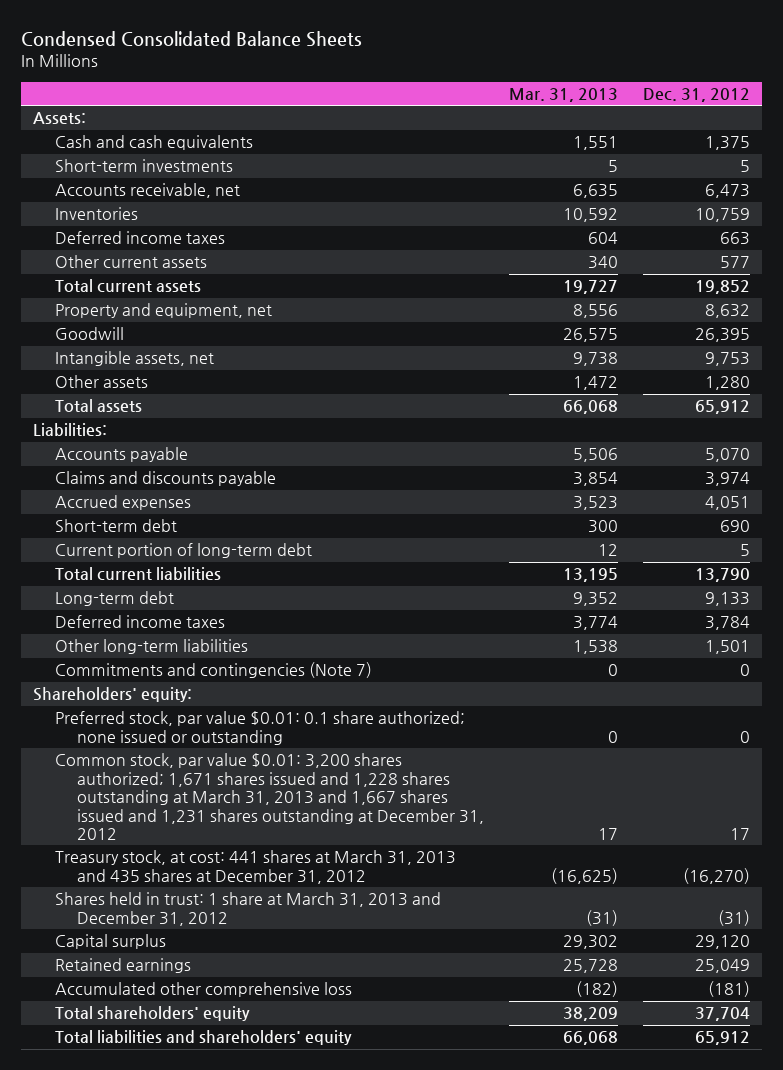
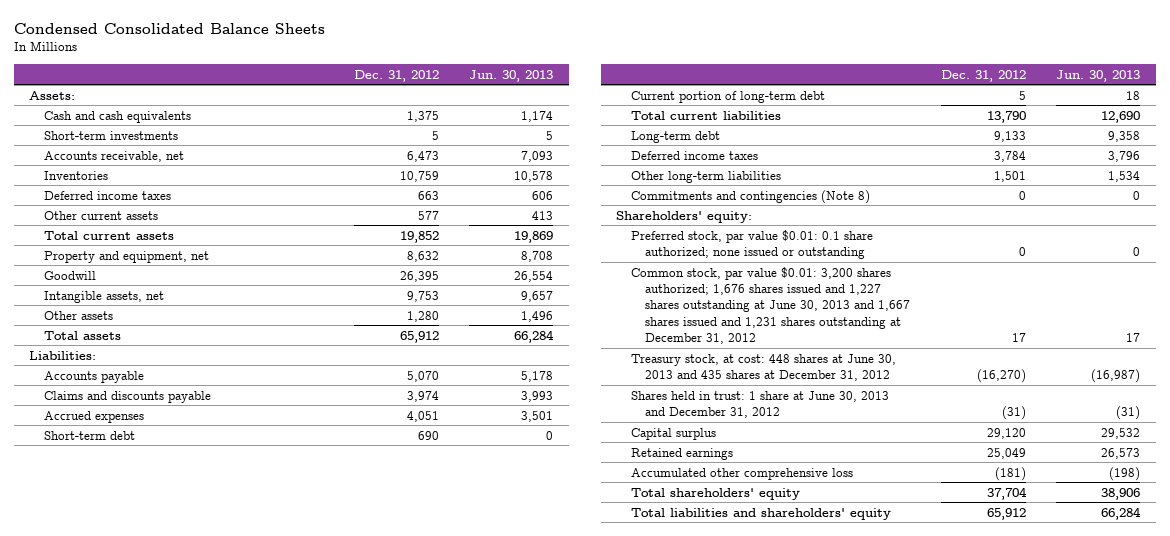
- | Mar. 31, 2013 | Dec. 31, 2012
+ | Dec. 31, 2012 | Jun. 30, 2013
- Commitments and contingencies (Note 7) | 0 | 0
+ Commitments and contingencies (Note 8) | 0 | 0
- Common stock, par value $0.01: 3,200 shares authorized; 1,671 shares issued and 1,228 shares outstanding at March 31, 2013 and 1,667 shares issued and 1,231 shares outstanding at December 31, 2012 | 17 | 17
- Treasury stock, at cost: 441 shares at March 31, 2013 and 435 shares at December 31, 2012 | (16,625) | (16,270)
- Shares held in trust: 1 share at March 31, 2013 and December 31, 2012 | (31) | (31)
+ Common stock, par value $0.01: 3,200 shares authorized; 1,676 shares issued and 1,227 shares outstanding at June 30, 2013 and 1,667 shares issued and 1,231 shares outstanding at December 31, 2012 | 17 | 17
+ Treasury stock, at cost: 448 shares at June 30, 2013 and 435 shares at December 31, 2012 | (16,270) | (16,987)
+ Shares held in trust: 1 share at June 30, 2013 and December 31, 2012 | (31) | (31)

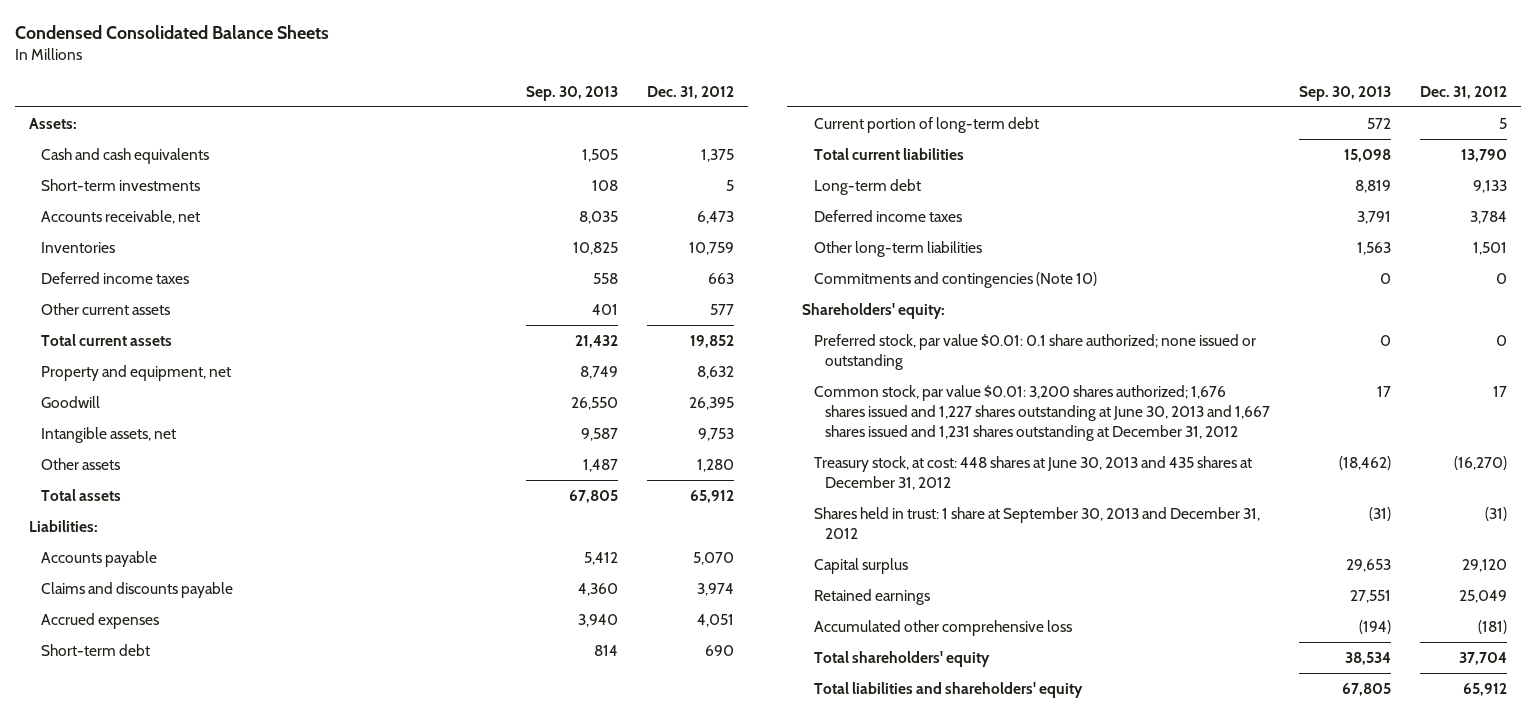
- | Dec. 31, 2012 | Jun. 30, 2013
+ | Sep. 30, 2013 | Dec. 31, 2012
- Commitments and contingencies (Note 8) | 0 | 0
+ Commitments and contingencies (Note 10) | 0 | 0
- Shares held in trust: 1 share at June 30, 2013 and December 31, 2012 | (31) | (31)
+ Shares held in trust: 1 share at September 30, 2013 and December 31, 2012 | (31) | (31)

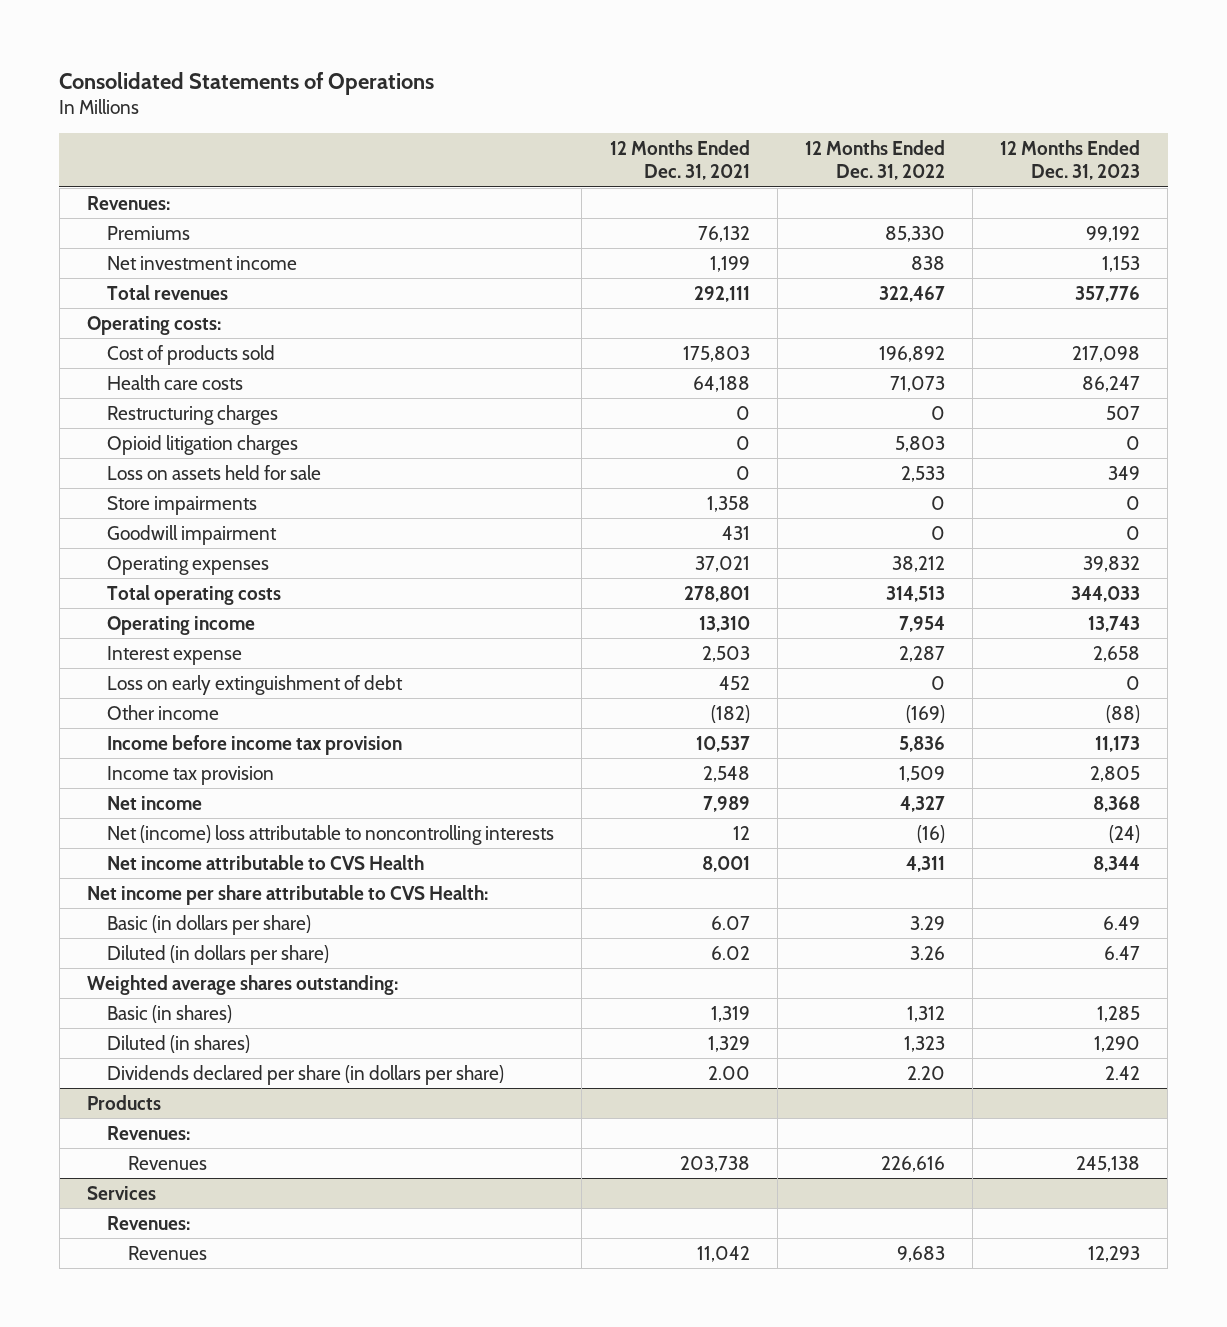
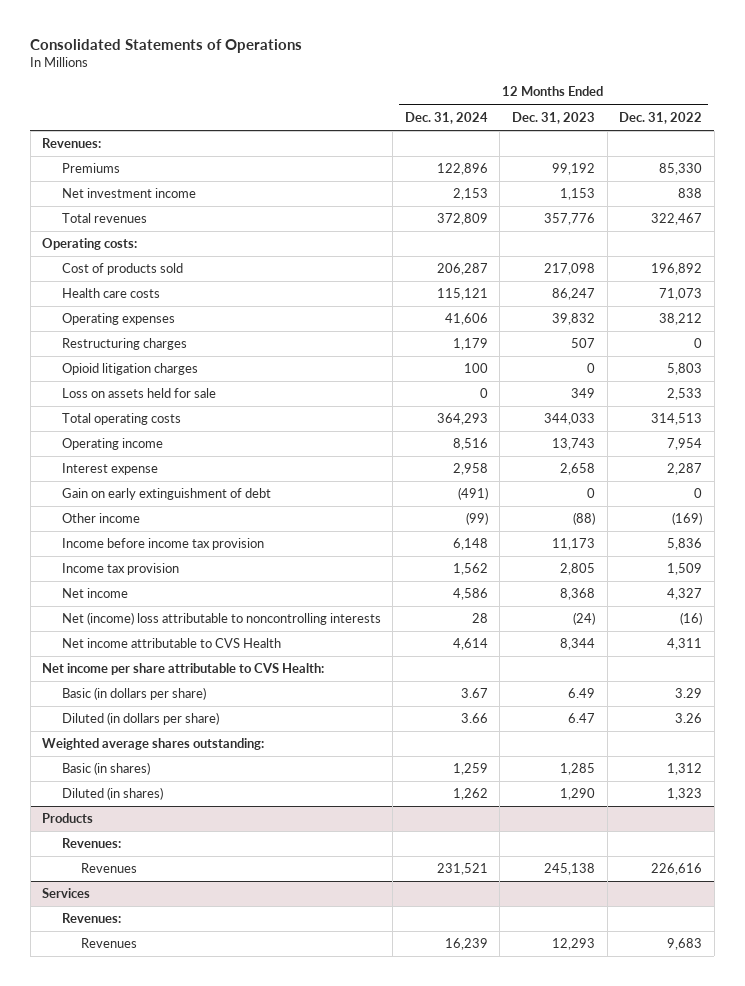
- | 12 Months Ended Dec. 31, 2021 | 12 Months Ended Dec. 31, 2022 | 12 Months Ended Dec. 31, 2023
+ | 12 Months Ended Dec. 31, 2024 | 12 Months Ended Dec. 31, 2023 | 12 Months Ended Dec. 31, 2022
moved up: Operating expenses | 41,606 | 39,832 | 38,212
- Store impairments | 1,358 | 0 | 0
- Goodwill impairment | 431 | 0 | 0
- Loss on early extinguishment of debt | 452 | 0 | 0
+ Gain on early extinguishment of debt | (491) | 0 | 0
- Dividends declared per share (in dollars per share) | 2.00 | 2.20 | 2.42

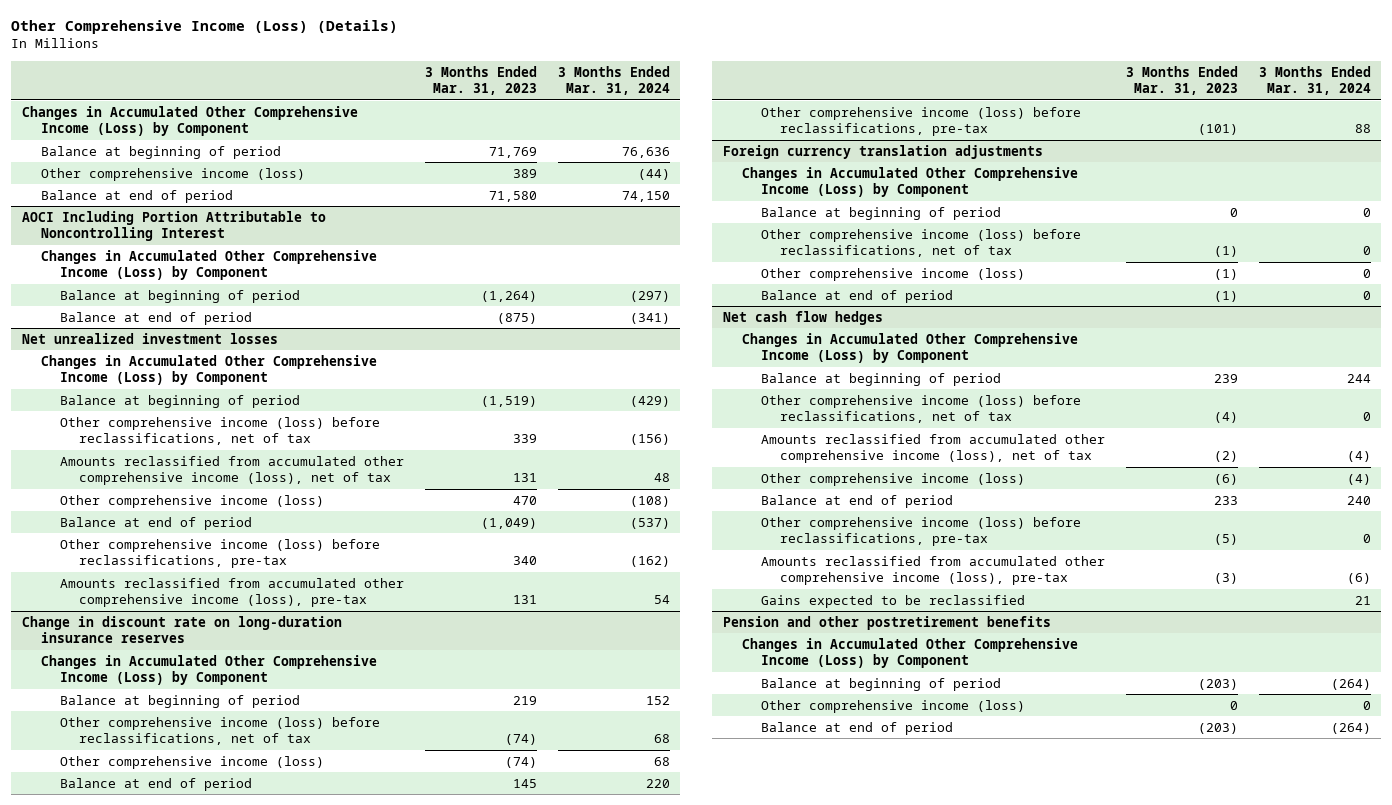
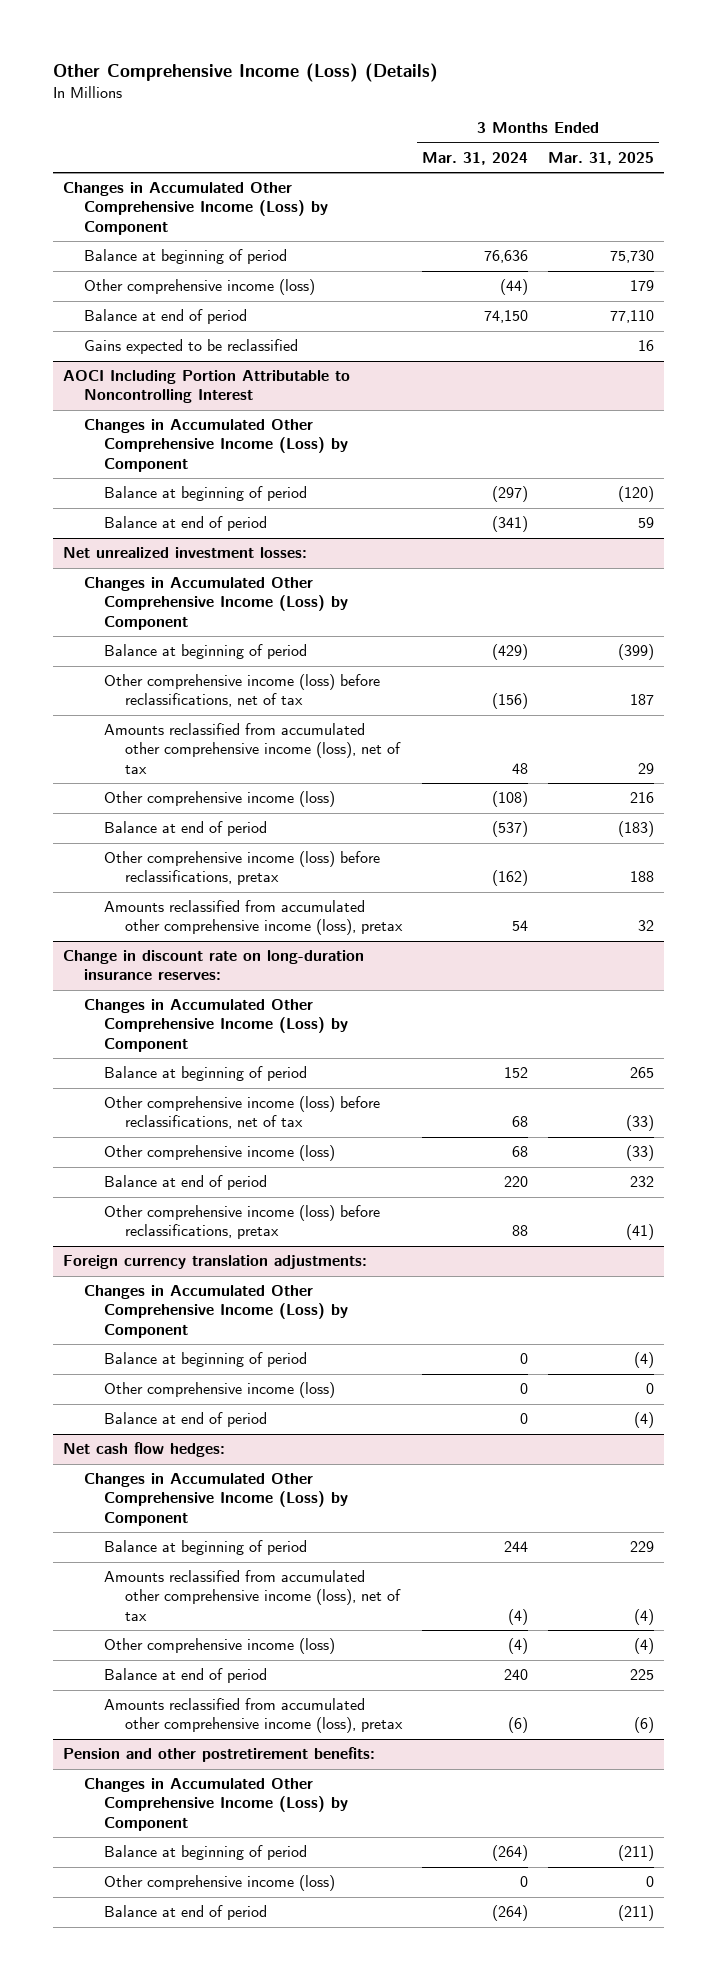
- | 3 Months Ended Mar. 31, 2023 | 3 Months Ended Mar. 31, 2024
+ | 3 Months Ended Mar. 31, 2024 | 3 Months Ended Mar. 31, 2025
+ Gains expected to be reclassified | | 16
- Net unrealized investment losses
+ Net unrealized investment losses:
- Other comprehensive income (loss) before reclassifications, pre-tax | 340 | (162)
- Amounts reclassified from accumulated other comprehensive income (loss), pre-tax | 131 | 54
- Change in discount rate on long-duration insurance reserves
+ Other comprehensive income (loss) before reclassifications, pretax | (162) | 188
+ Amounts reclassified from accumulated other comprehensive income (loss), pretax | 54 | 32
+ Change in discount rate on long-duration insurance reserves:
- Other comprehensive income (loss) before reclassifications, pre-tax | (101) | 88
- Foreign currency translation adjustments
+ Other comprehensive income (loss) before reclassifications, pretax | 88 | (41)
+ Foreign currency translation adjustments:
- Other comprehensive income (loss) before reclassifications, net of tax | (1) | 0
- Net cash flow hedges
+ Net cash flow hedges:
- Other comprehensive income (loss) before reclassifications, net of tax | (4) | 0
- Other comprehensive income (loss) before reclassifications, pre-tax | (5) | 0
- Amounts reclassified from accumulated other comprehensive income (loss), pre-tax | (3) | (6)
- Gains expected to be reclassified | | 21
- Pension and other postretirement benefits
+ Amounts reclassified from accumulated other comprehensive income (loss), pretax | (6) | (6)
+ Pension and other postretirement benefits:

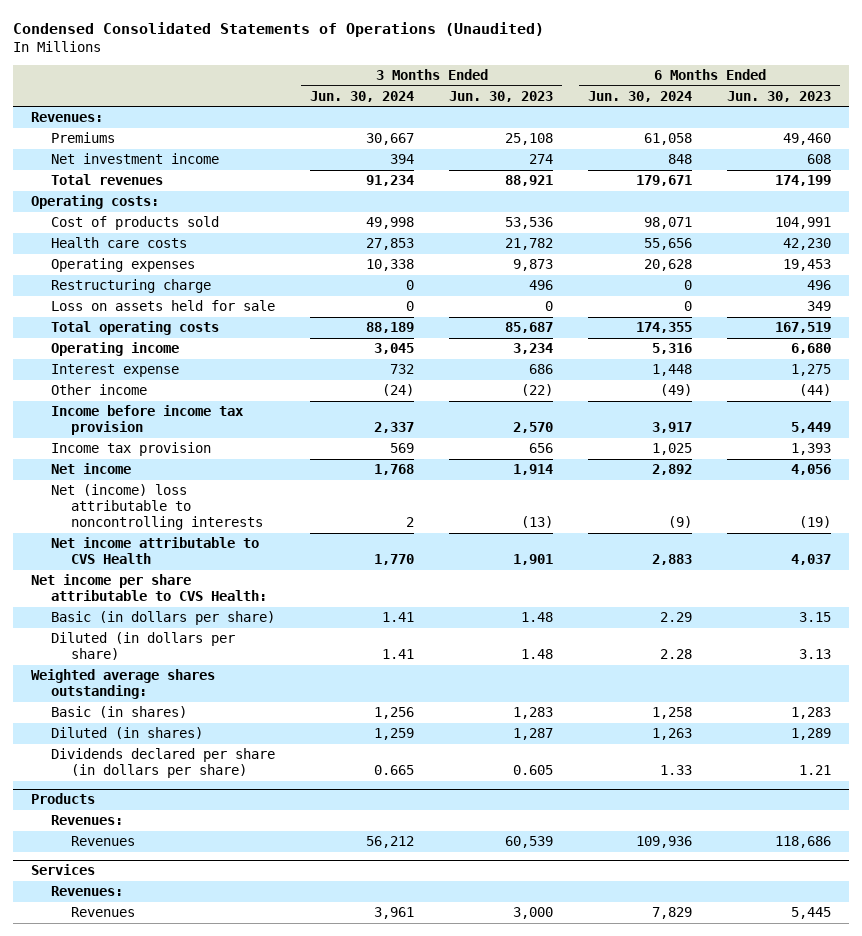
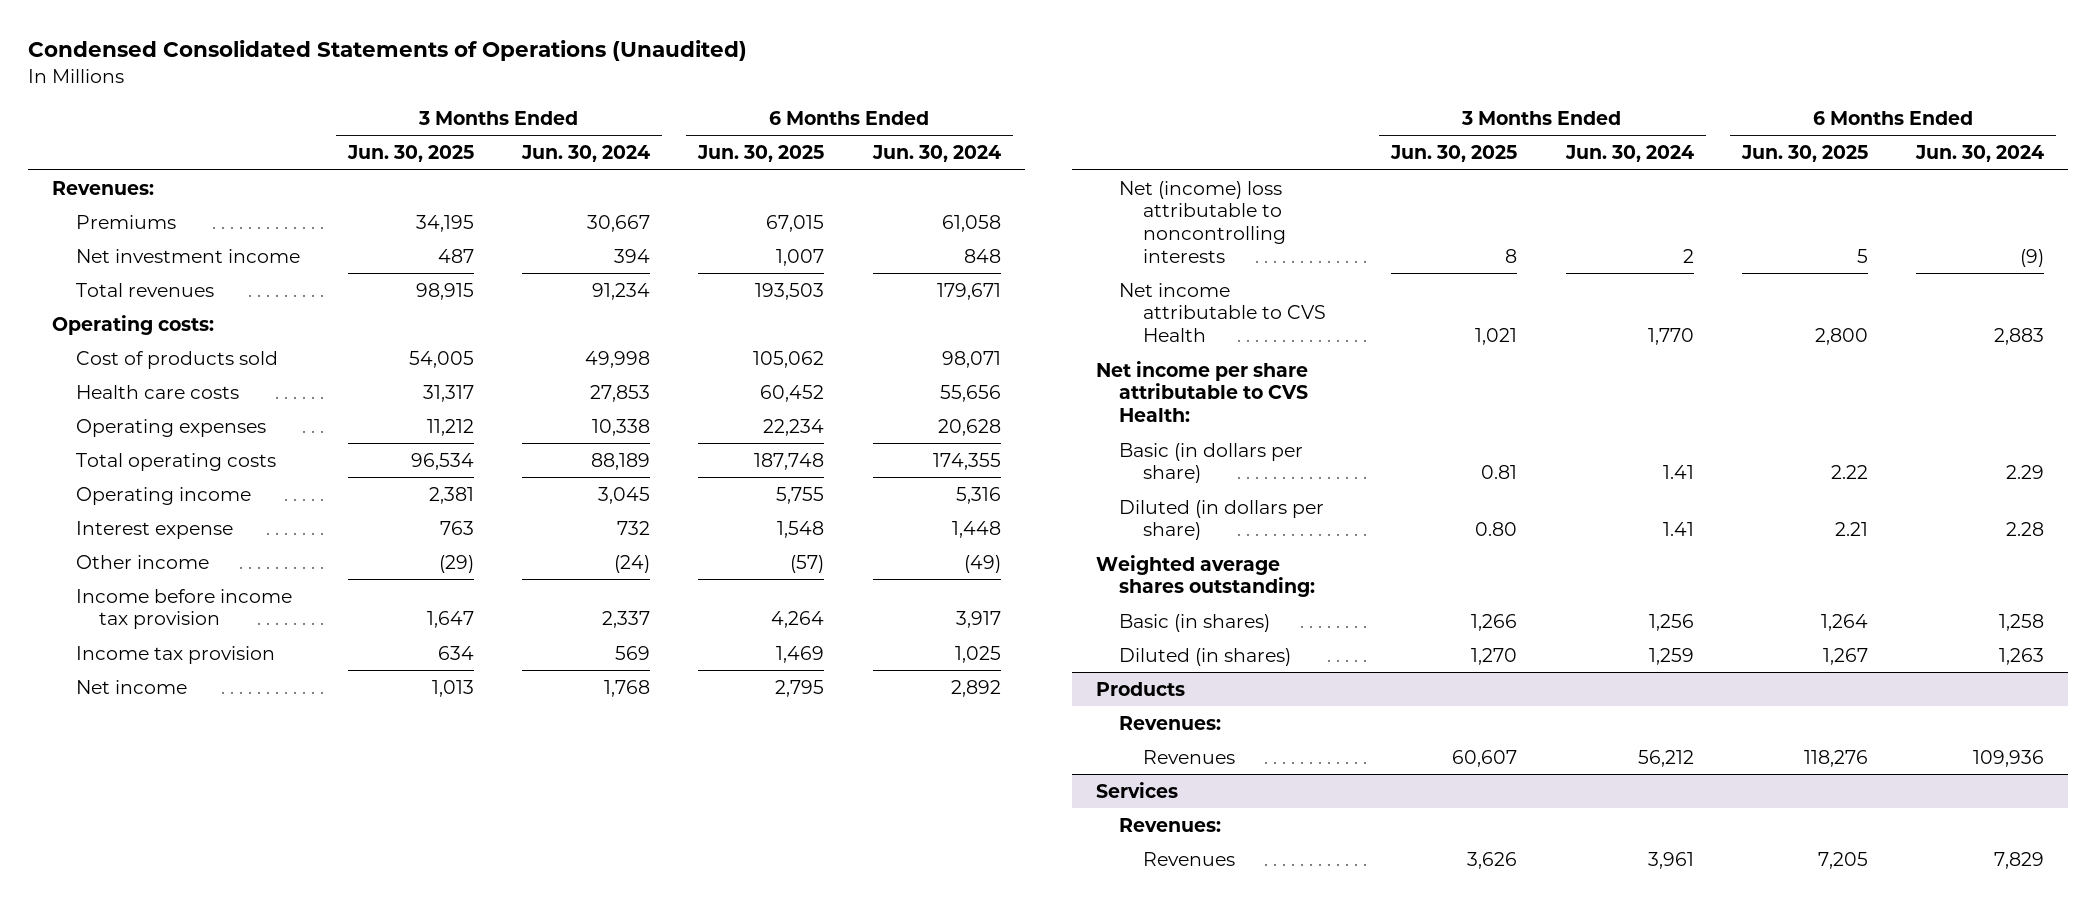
- | 3 Months Ended Jun. 30, 2024 | 3 Months Ended Jun. 30, 2023 | 6 Months Ended Jun. 30, 2024 | 6 Months Ended Jun. 30, 2023
+ | 3 Months Ended Jun. 30, 2025 | 3 Months Ended Jun. 30, 2024 | 6 Months Ended Jun. 30, 2025 | 6 Months Ended Jun. 30, 2024
- Restructuring charge | 0 | 496 | 0 | 496
- Loss on assets held for sale | 0 | 0 | 0 | 349
- Dividends declared per share (in dollars per share) | 0.665 | 0.605 | 1.33 | 1.21

